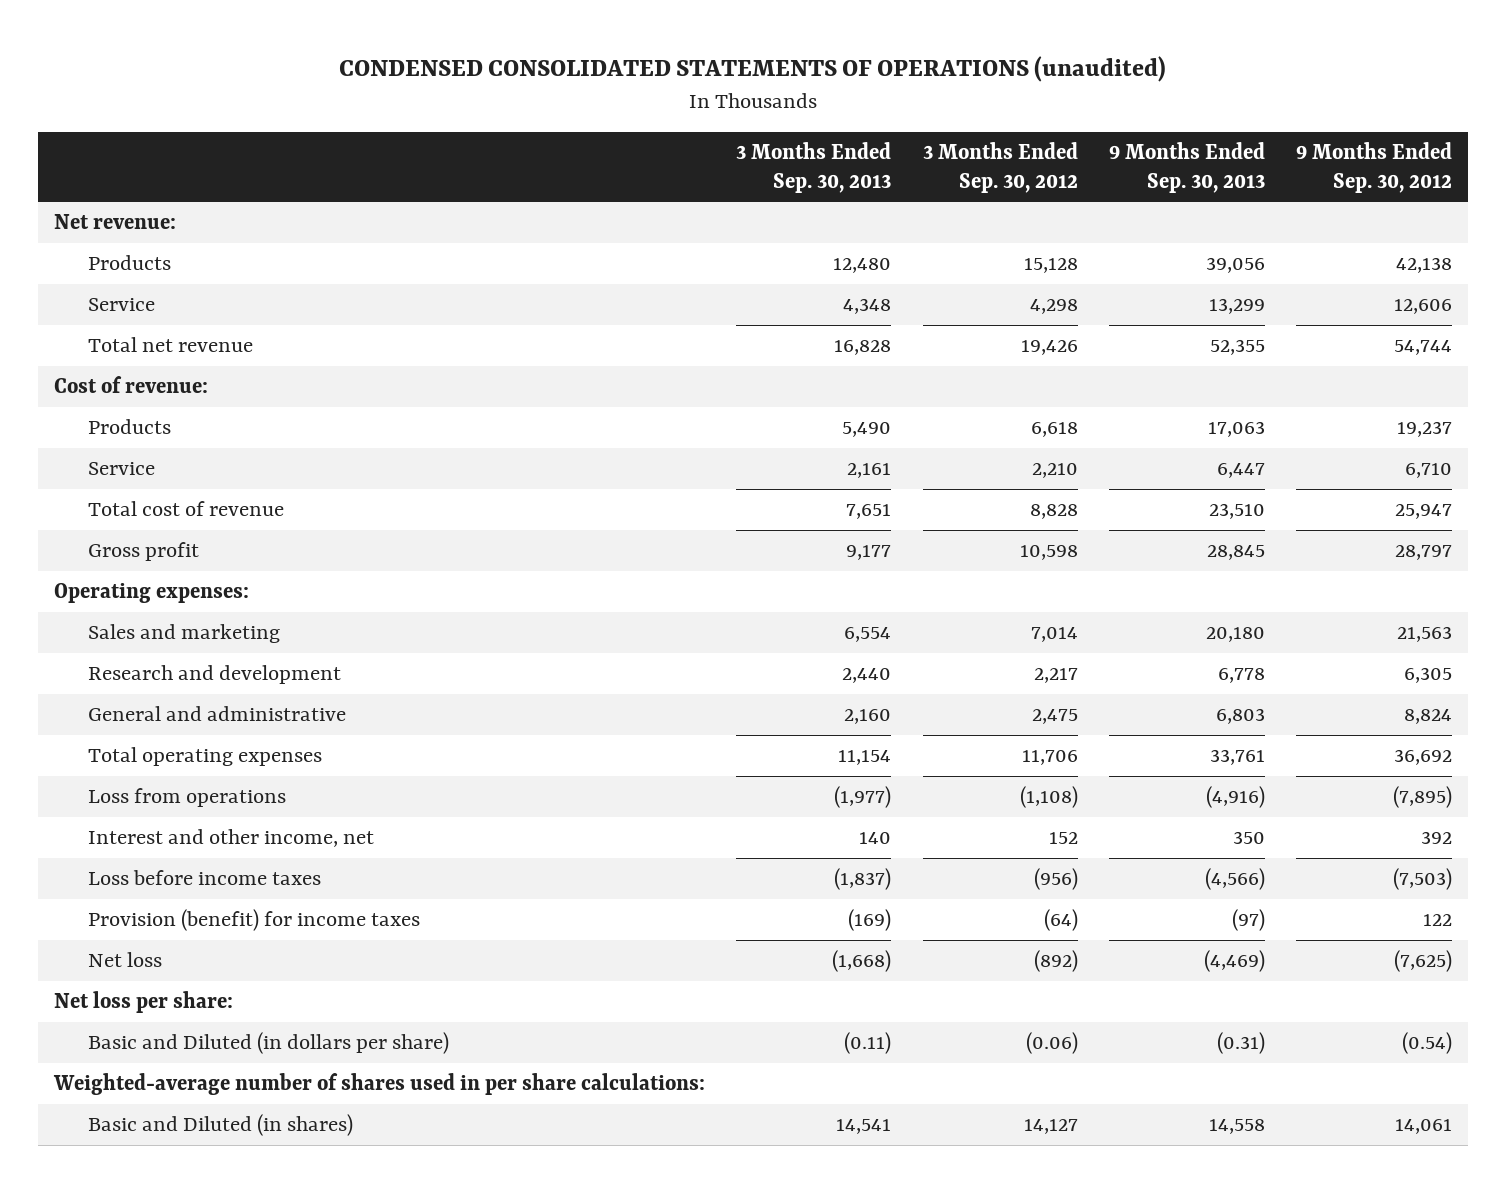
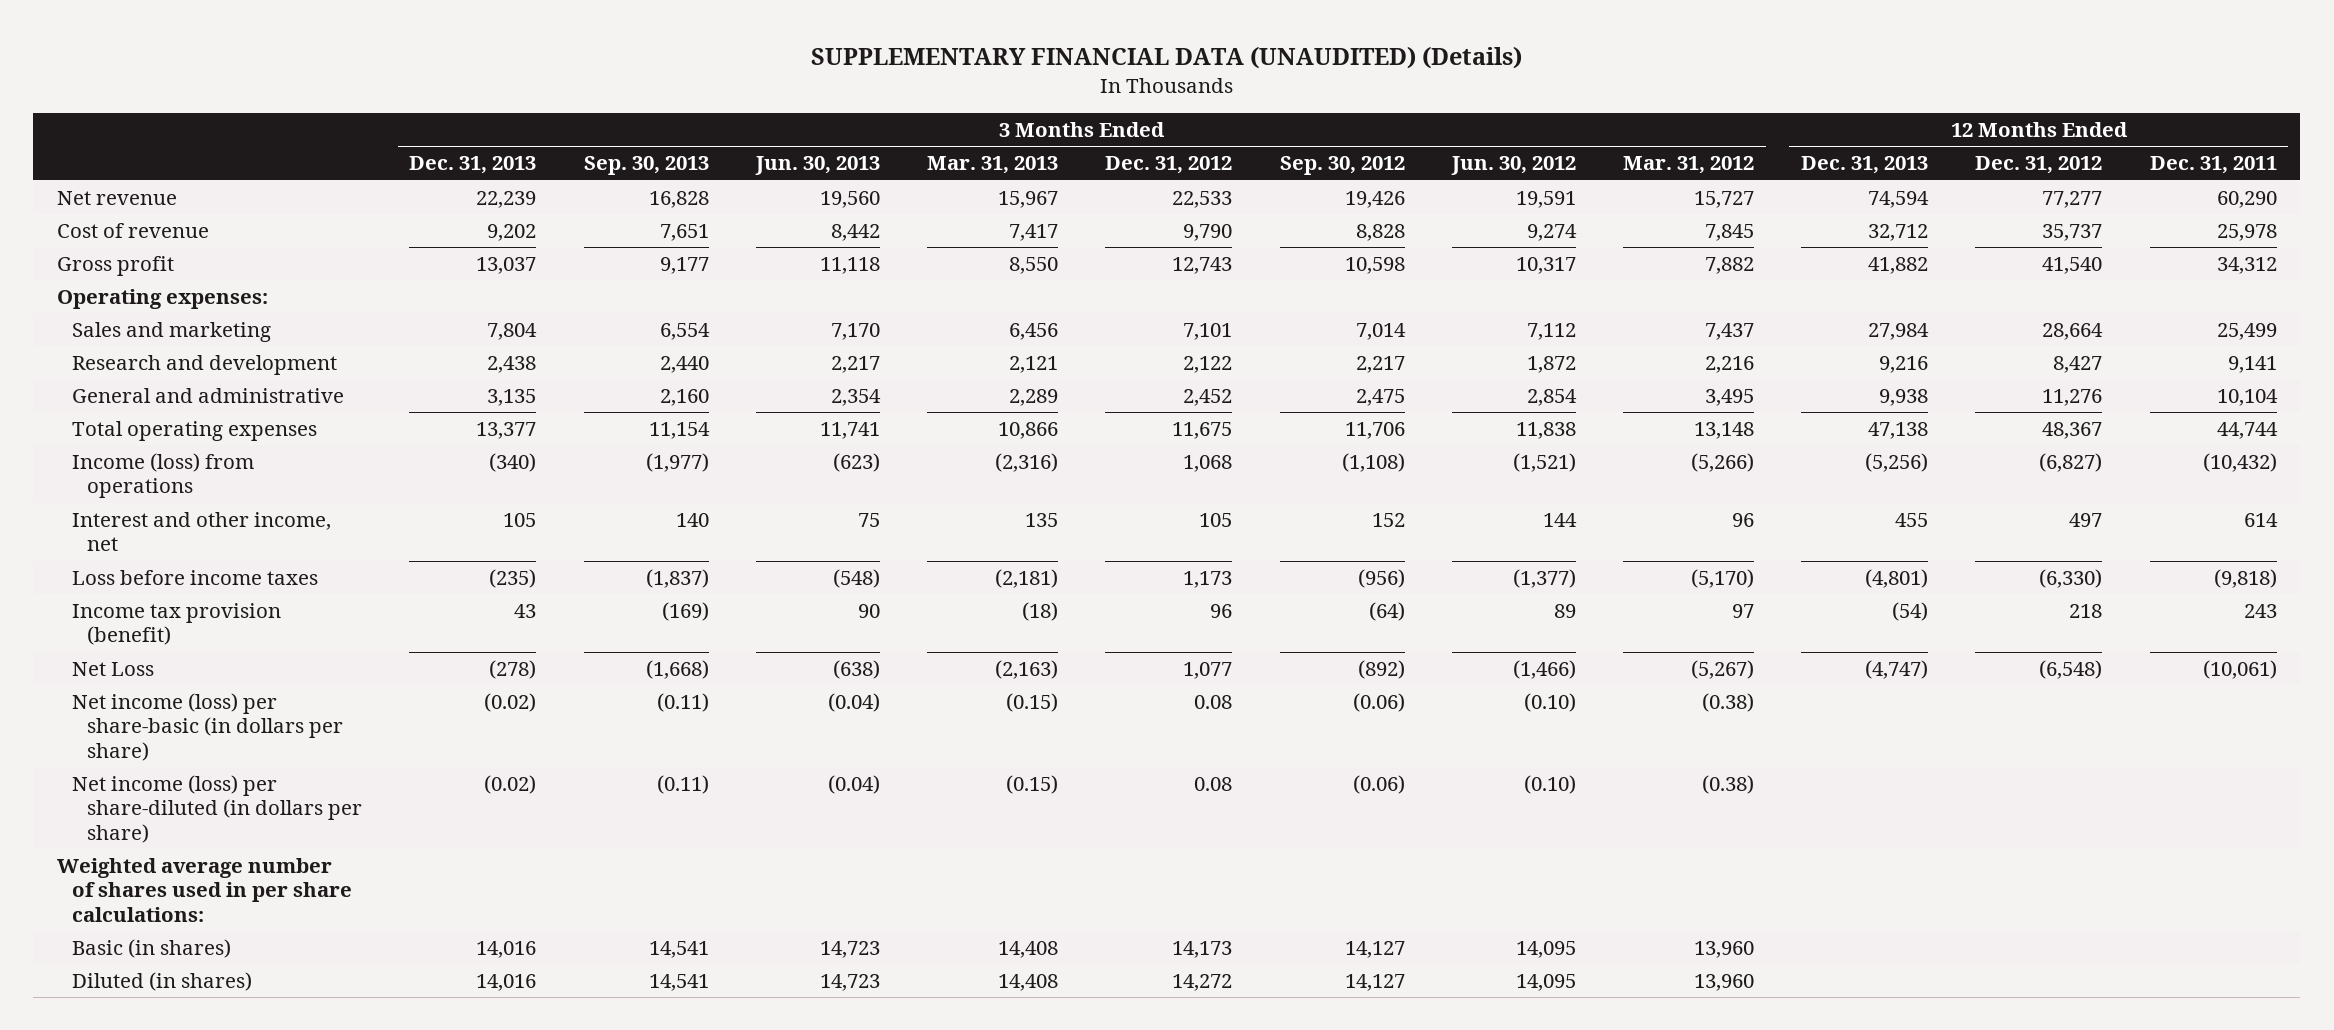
- CONDENSED CONSOLIDATED STATEMENTS OF OPERATIONS (unaudited)
+ SUPPLEMENTARY FINANCIAL DATA (UNAUDITED) (Details)
- | 3 Months Ended Sep. 30, 2013 | 3 Months Ended Sep. 30, 2012 | 9 Months Ended Sep. 30, 2013 | 9 Months Ended Sep. 30, 2012
+ | 3 Months Ended Dec. 31, 2013 | 3 Months Ended Sep. 30, 2013 | 3 Months Ended Jun. 30, 2013 | 3 Months Ended Mar. 31, 2013 | 3 Months Ended Dec. 31, 2012 | 3 Months Ended Sep. 30, 2012 | 3 Months Ended Jun. 30, 2012 | 3 Months Ended Mar. 31, 2012 | 12 Months Ended Dec. 31, 2013 | 12 Months Ended Dec. 31, 2012 | 12 Months Ended Dec. 31, 2011
- Net revenue:
- Products | 12,480 | 15,128 | 39,056 | 42,138
- Service | 4,348 | 4,298 | 13,299 | 12,606
- Total net revenue | 16,828 | 19,426 | 52,355 | 54,744
- Cost of revenue:
- Products | 5,490 | 6,618 | 17,063 | 19,237
- Service | 2,161 | 2,210 | 6,447 | 6,710
- Total cost of revenue | 7,651 | 8,828 | 23,510 | 25,947
+ Net revenue | 22,239 | 16,828 | 19,560 | 15,967 | 22,533 | 19,426 | 19,591 | 15,727 | 74,594 | 77,277 | 60,290
+ Cost of revenue | 9,202 | 7,651 | 8,442 | 7,417 | 9,790 | 8,828 | 9,274 | 7,845 | 32,712 | 35,737 | 25,978
- Loss from operations | (1,977) | (1,108) | (4,916) | (7,895)
+ Income (loss) from operations | (340) | (1,977) | (623) | (2,316) | 1,068 | (1,108) | (1,521) | (5,266) | (5,256) | (6,827) | (10,432)
- Provision (benefit) for income taxes | (169) | (64) | (97) | 122
- Net loss | (1,668) | (892) | (4,469) | (7,625)
- Net loss per share:
- Basic and Diluted (in dollars per share) | (0.11) | (0.06) | (0.31) | (0.54)
- Weighted-average number of shares used in per share calculations:
- Basic and Diluted (in shares) | 14,541 | 14,127 | 14,558 | 14,061
+ Income tax provision (benefit) | 43 | (169) | 90 | (18) | 96 | (64) | 89 | 97 | (54) | 218 | 243
+ Net Loss | (278) | (1,668) | (638) | (2,163) | 1,077 | (892) | (1,466) | (5,267) | (4,747) | (6,548) | (10,061)
+ Net income (loss) per share-basic (in dollars per share) | (0.02) | (0.11) | (0.04) | (0.15) | 0.08 | (0.06) | (0.10) | (0.38) | | |
+ Net income (loss) per share-diluted (in dollars per share) | (0.02) | (0.11) | (0.04) | (0.15) | 0.08 | (0.06) | (0.10) | (0.38) | | |
+ Weighted average number of shares used in per share calculations:
+ Basic (in shares) | 14,016 | 14,541 | 14,723 | 14,408 | 14,173 | 14,127 | 14,095 | 13,960 | | |
+ Diluted (in shares) | 14,016 | 14,541 | 14,723 | 14,408 | 14,272 | 14,127 | 14,095 | 13,960 | | |

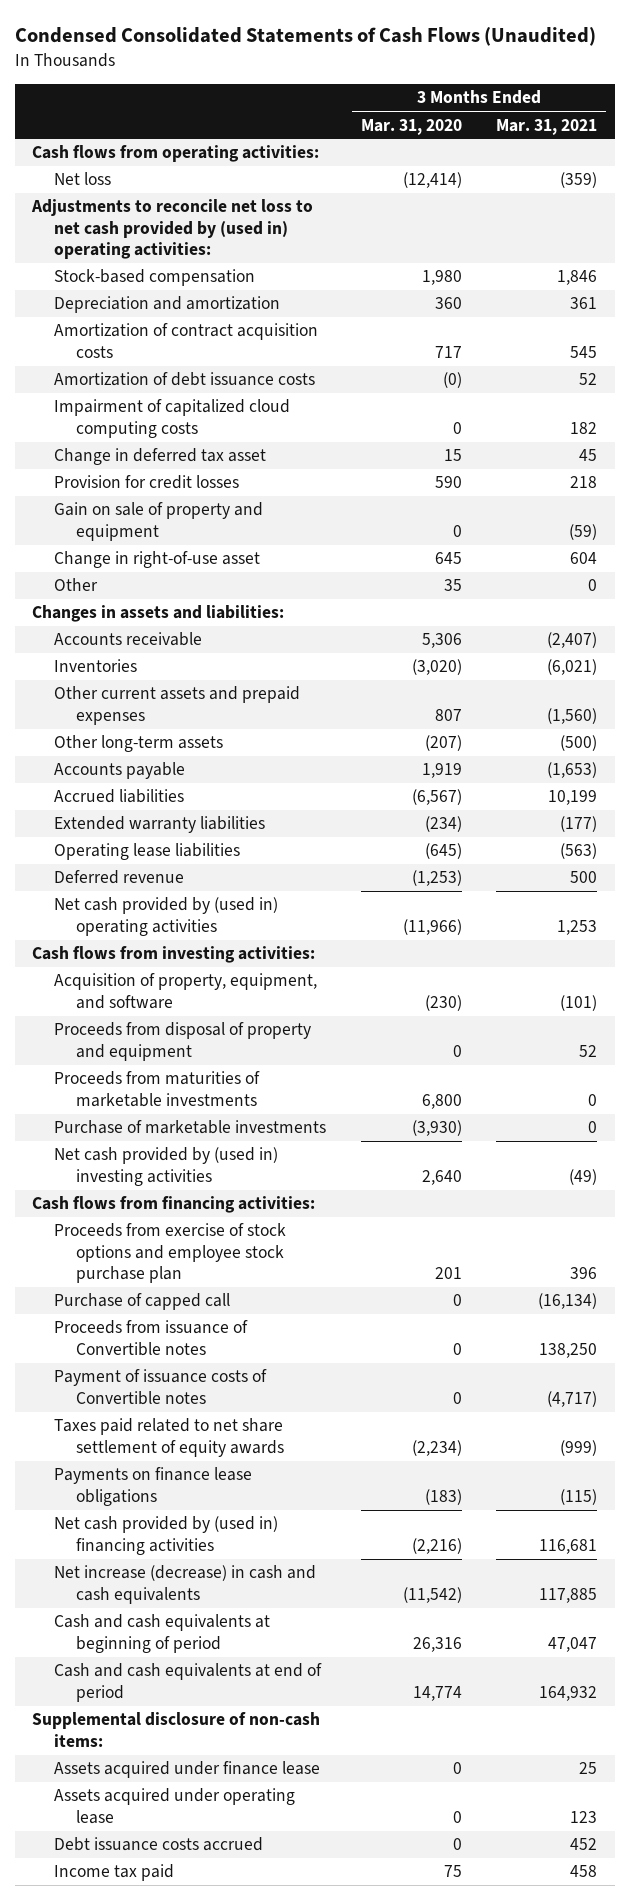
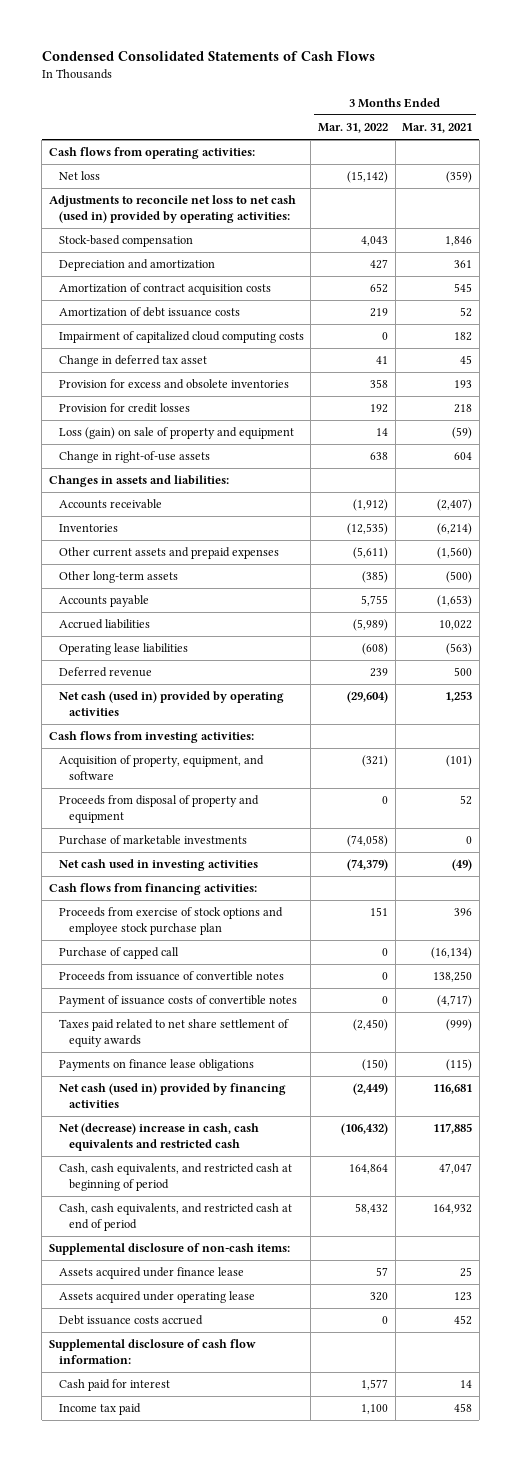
- Condensed Consolidated Statements of Cash Flows (Unaudited)
+ Condensed Consolidated Statements of Cash Flows
- | 3 Months Ended Mar. 31, 2020 | 3 Months Ended Mar. 31, 2021
+ | 3 Months Ended Mar. 31, 2022 | 3 Months Ended Mar. 31, 2021
- Adjustments to reconcile net loss to net cash provided by (used in) operating activities:
+ Adjustments to reconcile net loss to net cash (used in) provided by operating activities:
+ Provision for excess and obsolete inventories | 358 | 193
- Gain on sale of property and equipment | 0 | (59)
- Change in right-of-use asset | 645 | 604
- Other | 35 | 0
+ Loss (gain) on sale of property and equipment | 14 | (59)
+ Change in right-of-use assets | 638 | 604
- Inventories | (3,020) | (6,021)
+ Inventories | (12,535) | (6,214)
- Accrued liabilities | (6,567) | 10,199
- Extended warranty liabilities | (234) | (177)
+ Accrued liabilities | (5,989) | 10,022
- Net cash provided by (used in) operating activities | (11,966) | 1,253
+ Net cash (used in) provided by operating activities | (29,604) | 1,253
- Proceeds from maturities of marketable investments | 6,800 | 0
- Net cash provided by (used in) investing activities | 2,640 | (49)
+ Net cash used in investing activities | (74,379) | (49)
- Proceeds from issuance of Convertible notes | 0 | 138,250
- Payment of issuance costs of Convertible notes | 0 | (4,717)
+ Proceeds from issuance of convertible notes | 0 | 138,250
+ Payment of issuance costs of convertible notes | 0 | (4,717)
- Net cash provided by (used in) financing activities | (2,216) | 116,681
- Net increase (decrease) in cash and cash equivalents | (11,542) | 117,885
- Cash and cash equivalents at beginning of period | 26,316 | 47,047
- Cash and cash equivalents at end of period | 14,774 | 164,932
+ Net cash (used in) provided by financing activities | (2,449) | 116,681
+ Net (decrease) increase in cash, cash equivalents and restricted cash | (106,432) | 117,885
+ Cash, cash equivalents, and restricted cash at beginning of period | 164,864 | 47,047
+ Cash, cash equivalents, and restricted cash at end of period | 58,432 | 164,932
+ Supplemental disclosure of cash flow information:
+ Cash paid for interest | 1,577 | 14

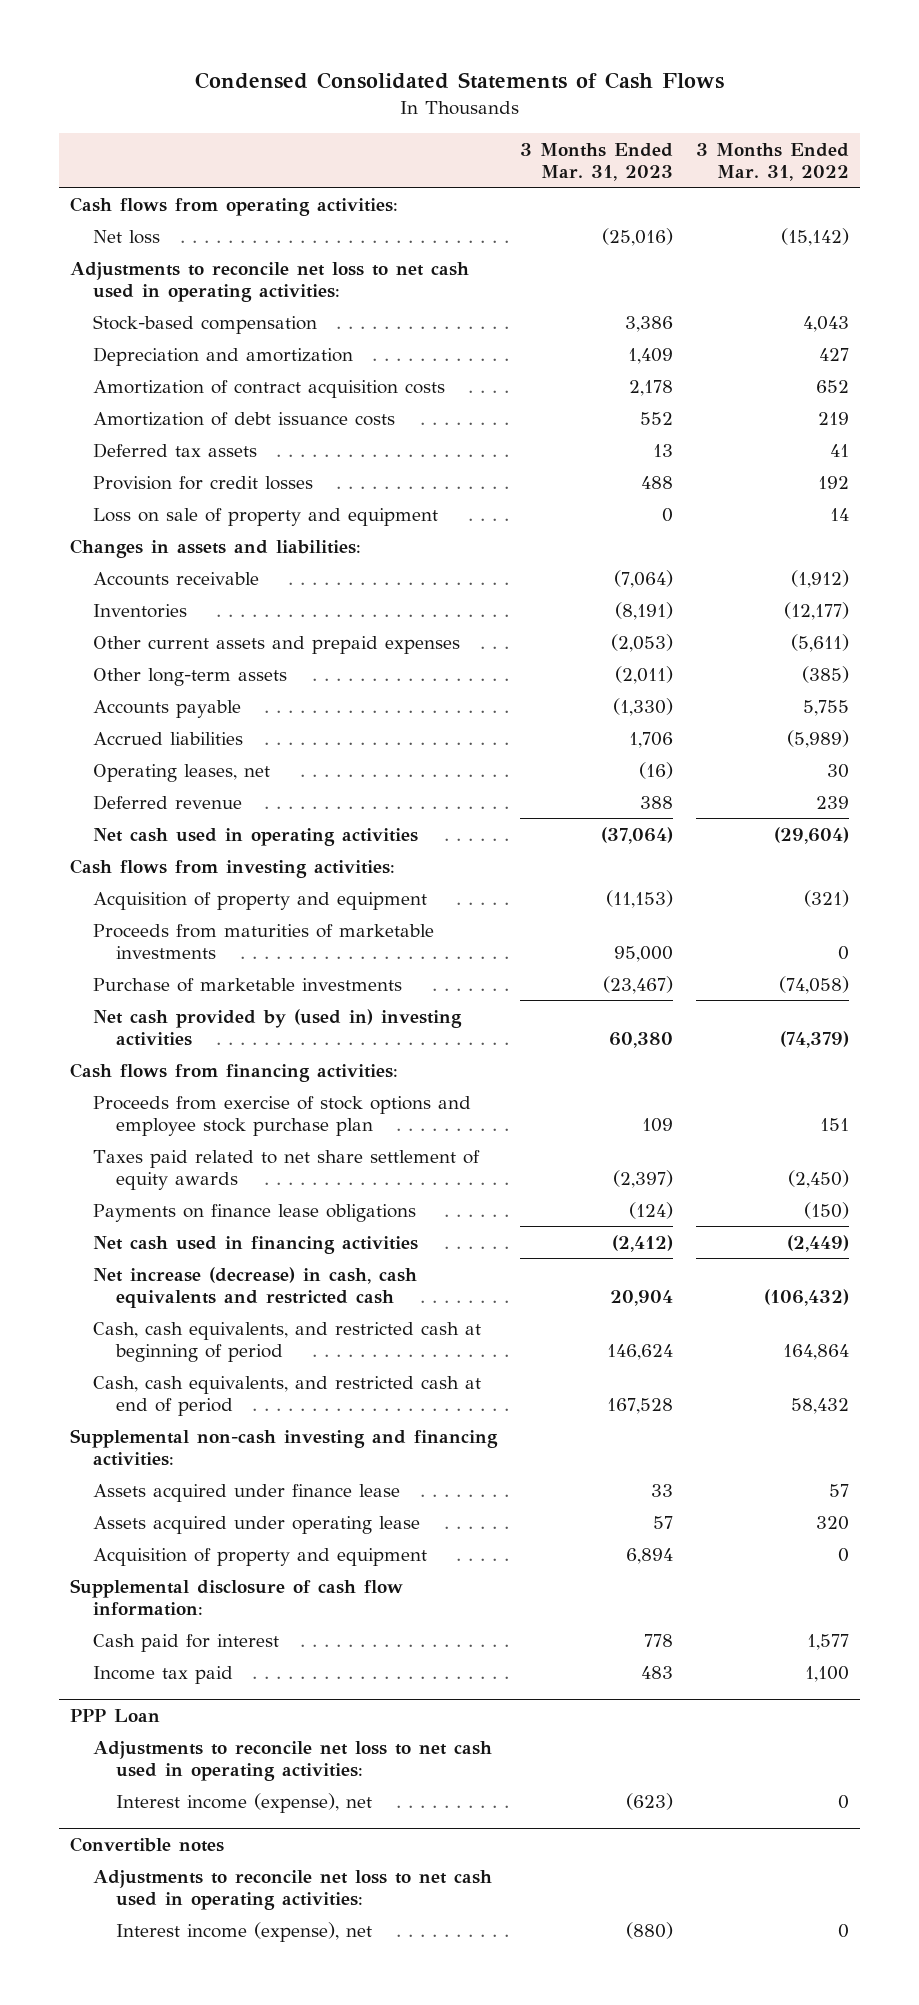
- | 3 Months Ended Mar. 31, 2022 | 3 Months Ended Mar. 31, 2021
+ | 3 Months Ended Mar. 31, 2023 | 3 Months Ended Mar. 31, 2022
- Adjustments to reconcile net loss to net cash (used in) provided by operating activities:
+ Adjustments to reconcile net loss to net cash used in operating activities:
- Impairment of capitalized cloud computing costs | 0 | 182
- Change in deferred tax asset | 41 | 45
- Provision for excess and obsolete inventories | 358 | 193
+ Deferred tax assets | 13 | 41
- Loss (gain) on sale of property and equipment | 14 | (59)
- Change in right-of-use assets | 638 | 604
+ Loss on sale of property and equipment | 0 | 14
- Inventories | (12,535) | (6,214)
+ Inventories | (8,191) | (12,177)
- Operating lease liabilities | (608) | (563)
+ Operating leases, net | (16) | 30
- Net cash (used in) provided by operating activities | (29,604) | 1,253
+ Net cash used in operating activities | (37,064) | (29,604)
- Acquisition of property, equipment, and software | (321) | (101)
- Proceeds from disposal of property and equipment | 0 | 52
+ Acquisition of property and equipment | (11,153) | (321)
+ Proceeds from maturities of marketable investments | 95,000 | 0
- Net cash used in investing activities | (74,379) | (49)
+ Net cash provided by (used in) investing activities | 60,380 | (74,379)
- Purchase of capped call | 0 | (16,134)
- Proceeds from issuance of convertible notes | 0 | 138,250
- Payment of issuance costs of convertible notes | 0 | (4,717)
- Net cash (used in) provided by financing activities | (2,449) | 116,681
- Net (decrease) increase in cash, cash equivalents and restricted cash | (106,432) | 117,885
+ Net cash used in financing activities | (2,412) | (2,449)
+ Net increase (decrease) in cash, cash equivalents and restricted cash | 20,904 | (106,432)
- Supplemental disclosure of non-cash items:
+ Supplemental non-cash investing and financing activities:
- Debt issuance costs accrued | 0 | 452
+ Acquisition of property and equipment | 6,894 | 0
+ PPP Loan
+ Adjustments to reconcile net loss to net cash used in operating activities:
+ Interest income (expense), net | (623) | 0
+ Convertible notes
+ Adjustments to reconcile net loss to net cash used in operating activities:
+ Interest income (expense), net | (880) | 0

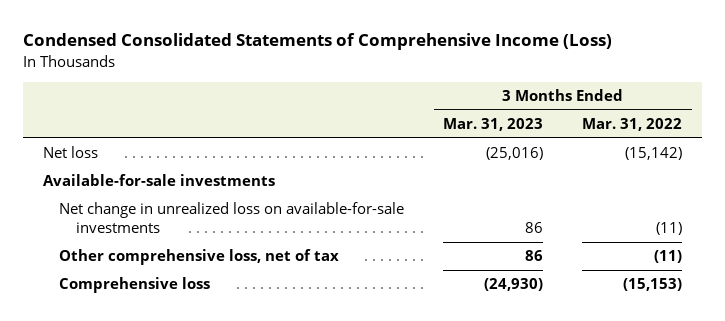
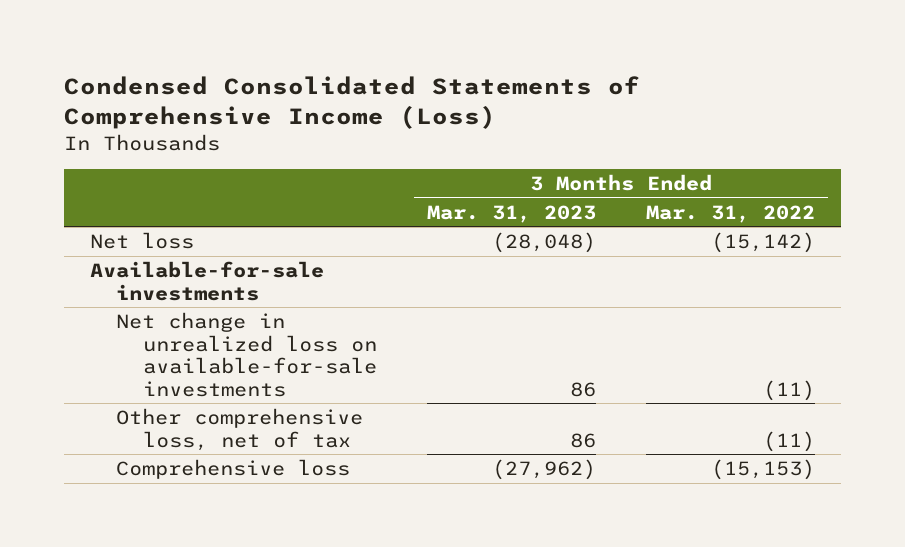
- Net loss | (25,016) | (15,142)
+ Net loss | (28,048) | (15,142)
- Comprehensive loss | (24,930) | (15,153)
+ Comprehensive loss | (27,962) | (15,153)

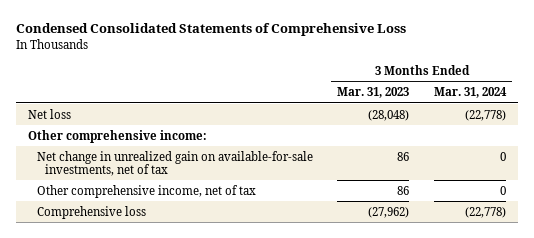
- Condensed Consolidated Statements of Comprehensive Income (Loss)
+ Condensed Consolidated Statements of Comprehensive Loss
- | 3 Months Ended Mar. 31, 2023 | 3 Months Ended Mar. 31, 2022
+ | 3 Months Ended Mar. 31, 2023 | 3 Months Ended Mar. 31, 2024
- Available-for-sale investments
- Net change in unrealized loss on available-for-sale investments | 86 | (11)
- Other comprehensive loss, net of tax | 86 | (11)
+ Other comprehensive income:
+ Net change in unrealized gain on available-for-sale investments, net of tax | 86 | 0
+ Other comprehensive income, net of tax | 86 | 0

